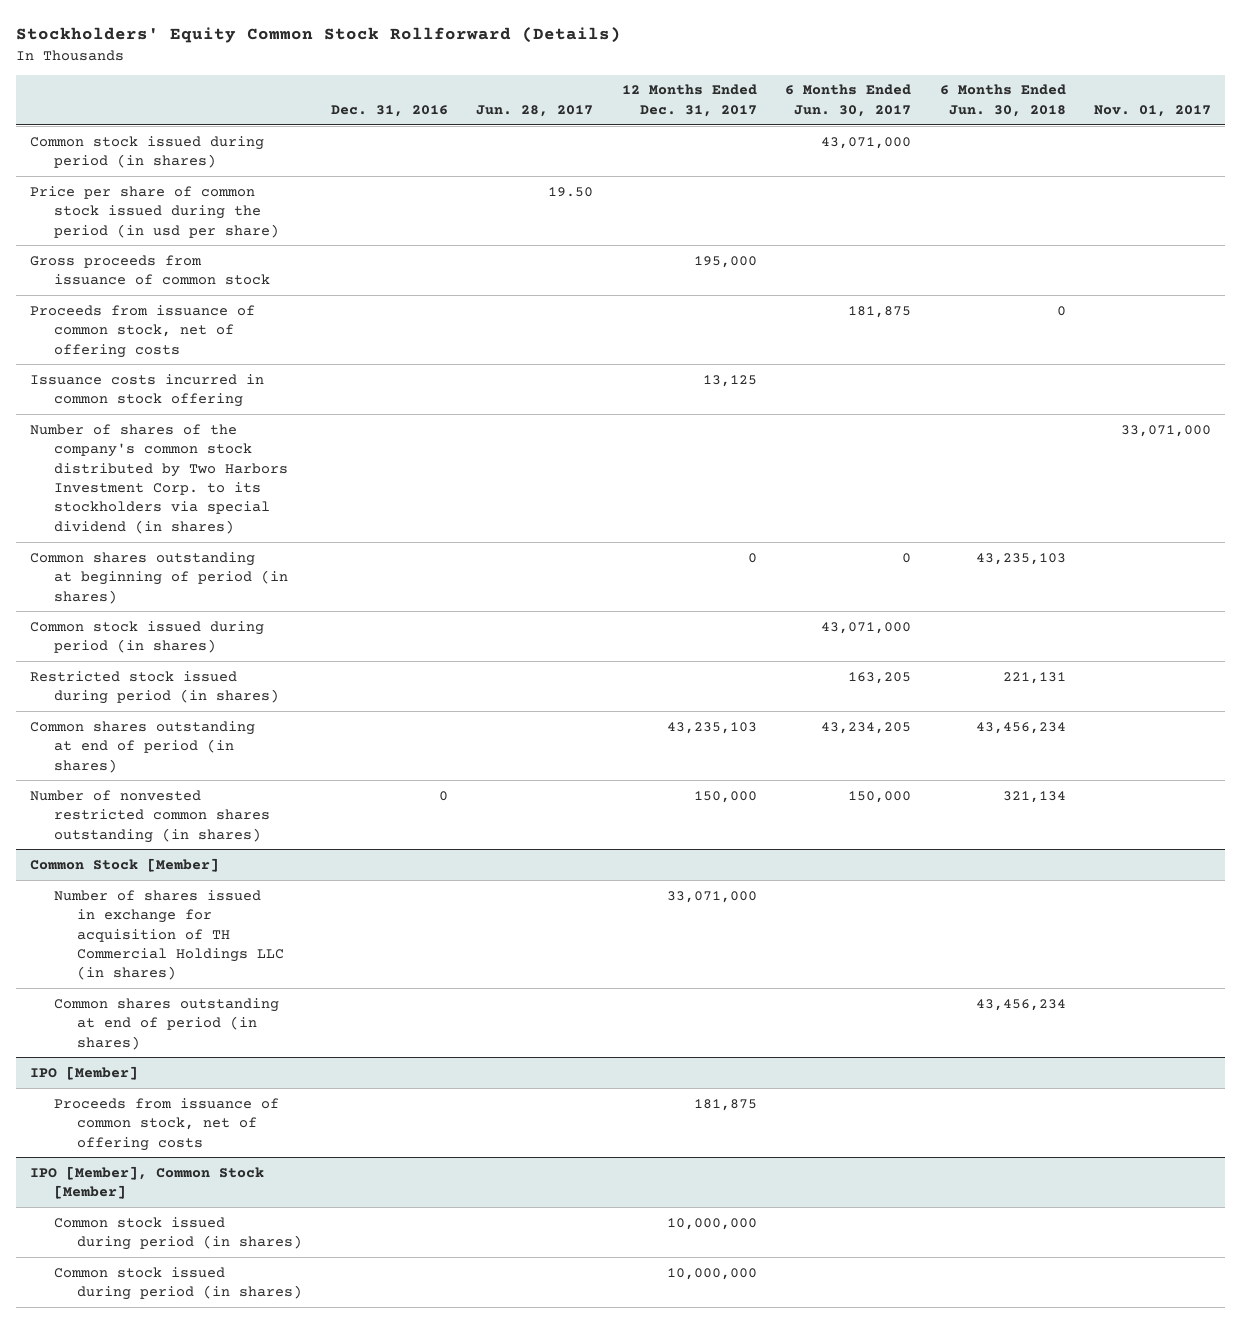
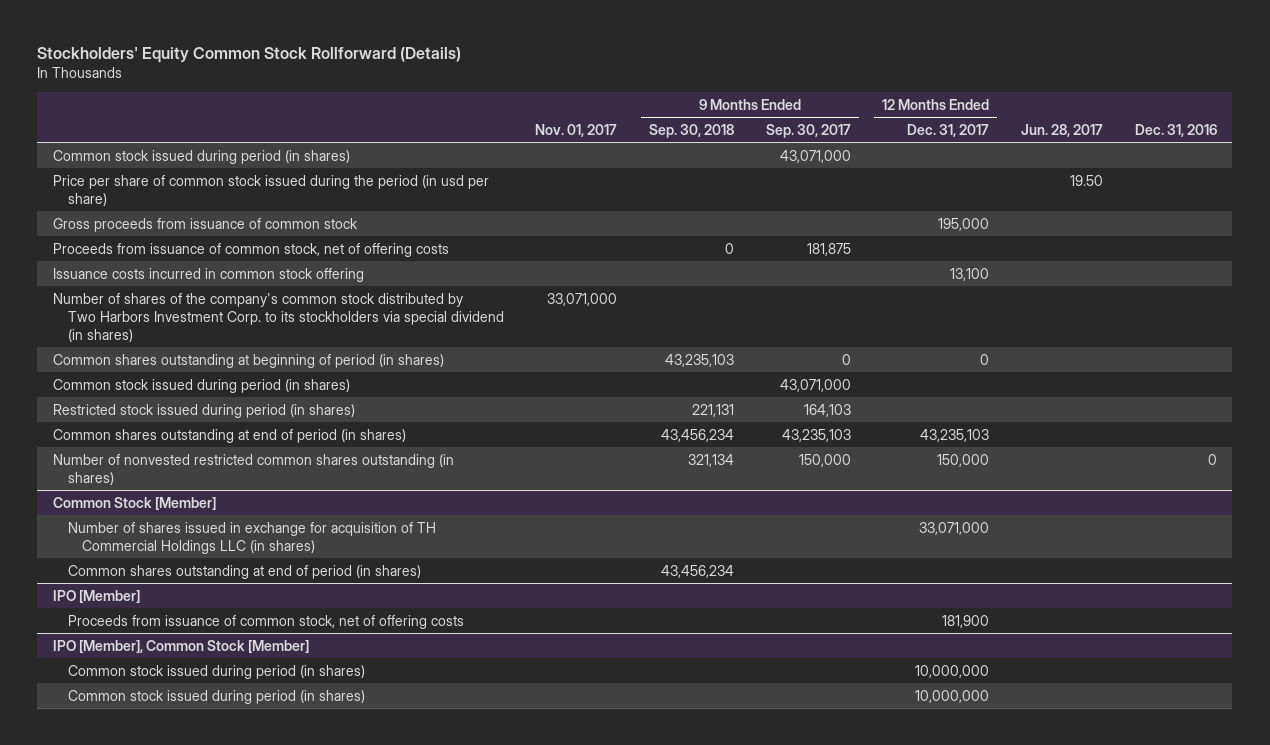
- | Dec. 31, 2016 | Jun. 28, 2017 | 12 Months Ended Dec. 31, 2017 | 6 Months Ended Jun. 30, 2017 | 6 Months Ended Jun. 30, 2018 | Nov. 01, 2017
+ | Nov. 01, 2017 | 9 Months Ended Sep. 30, 2018 | 9 Months Ended Sep. 30, 2017 | 12 Months Ended Dec. 31, 2017 | Jun. 28, 2017 | Dec. 31, 2016
- Issuance costs incurred in common stock offering | | | 13,125 | | |
+ Issuance costs incurred in common stock offering | | | | 13,100 | |
@ IPO [Member]
- Proceeds from issuance of common stock, net of offering costs | | | 181,875 | | |
+ Proceeds from issuance of common stock, net of offering costs | | | | 181,900 | |

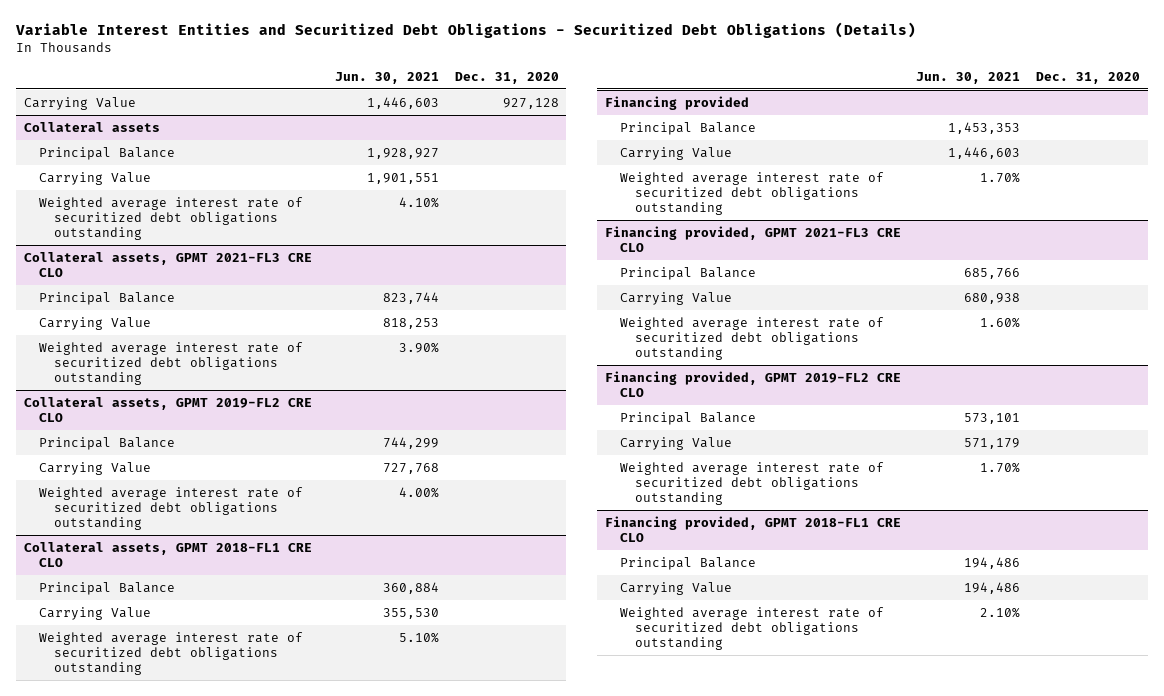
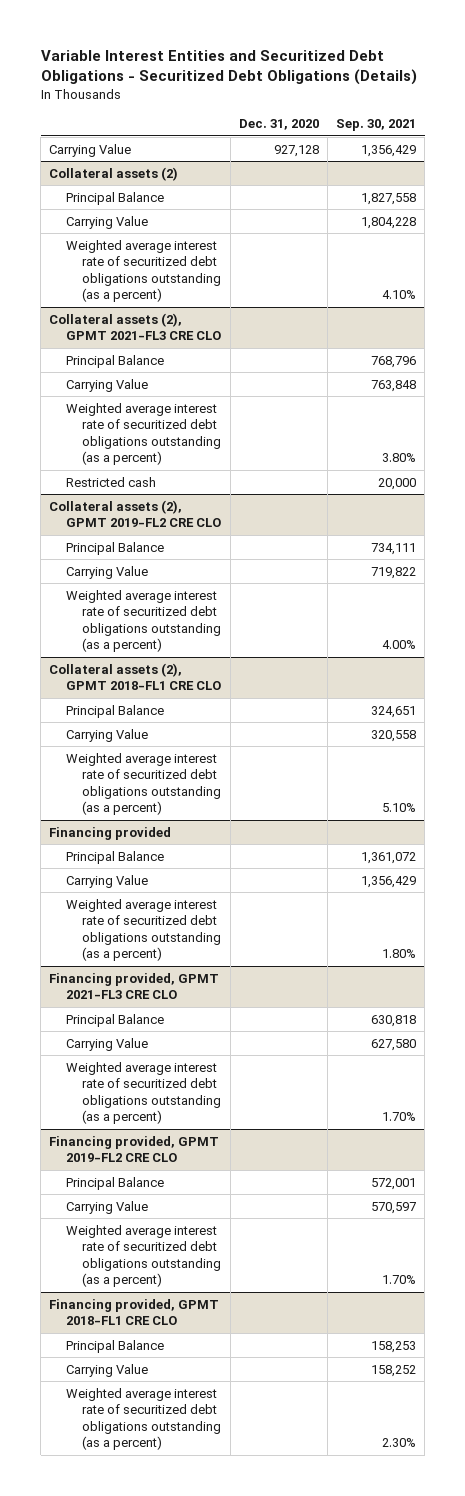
- | Jun. 30, 2021 | Dec. 31, 2020
+ | Dec. 31, 2020 | Sep. 30, 2021
- Collateral assets
+ Collateral assets (2)
- Weighted average interest rate of securitized debt obligations outstanding | 4.10% |
- Collateral assets, GPMT 2021-FL3 CRE CLO
+ Weighted average interest rate of securitized debt obligations outstanding (as a percent) | | 4.10%
+ Collateral assets (2), GPMT 2021-FL3 CRE CLO
- Weighted average interest rate of securitized debt obligations outstanding | 3.90% |
- Collateral assets, GPMT 2019-FL2 CRE CLO
+ Weighted average interest rate of securitized debt obligations outstanding (as a percent) | | 3.80%
+ Restricted cash | | 20,000
+ Collateral assets (2), GPMT 2019-FL2 CRE CLO
- Weighted average interest rate of securitized debt obligations outstanding | 4.00% |
- Collateral assets, GPMT 2018-FL1 CRE CLO
+ Weighted average interest rate of securitized debt obligations outstanding (as a percent) | | 4.00%
+ Collateral assets (2), GPMT 2018-FL1 CRE CLO
- Weighted average interest rate of securitized debt obligations outstanding | 5.10% |
+ Weighted average interest rate of securitized debt obligations outstanding (as a percent) | | 5.10%
@ Financing provided
- Weighted average interest rate of securitized debt obligations outstanding | 1.70% |
+ Weighted average interest rate of securitized debt obligations outstanding (as a percent) | | 1.80%
@ Financing provided, GPMT 2021-FL3 CRE CLO
- Weighted average interest rate of securitized debt obligations outstanding | 1.60% |
+ Weighted average interest rate of securitized debt obligations outstanding (as a percent) | | 1.70%
@ Financing provided, GPMT 2019-FL2 CRE CLO
- Weighted average interest rate of securitized debt obligations outstanding | 1.70% |
+ Weighted average interest rate of securitized debt obligations outstanding (as a percent) | | 1.70%
@ Financing provided, GPMT 2018-FL1 CRE CLO
- Weighted average interest rate of securitized debt obligations outstanding | 2.10% |
+ Weighted average interest rate of securitized debt obligations outstanding (as a percent) | | 2.30%

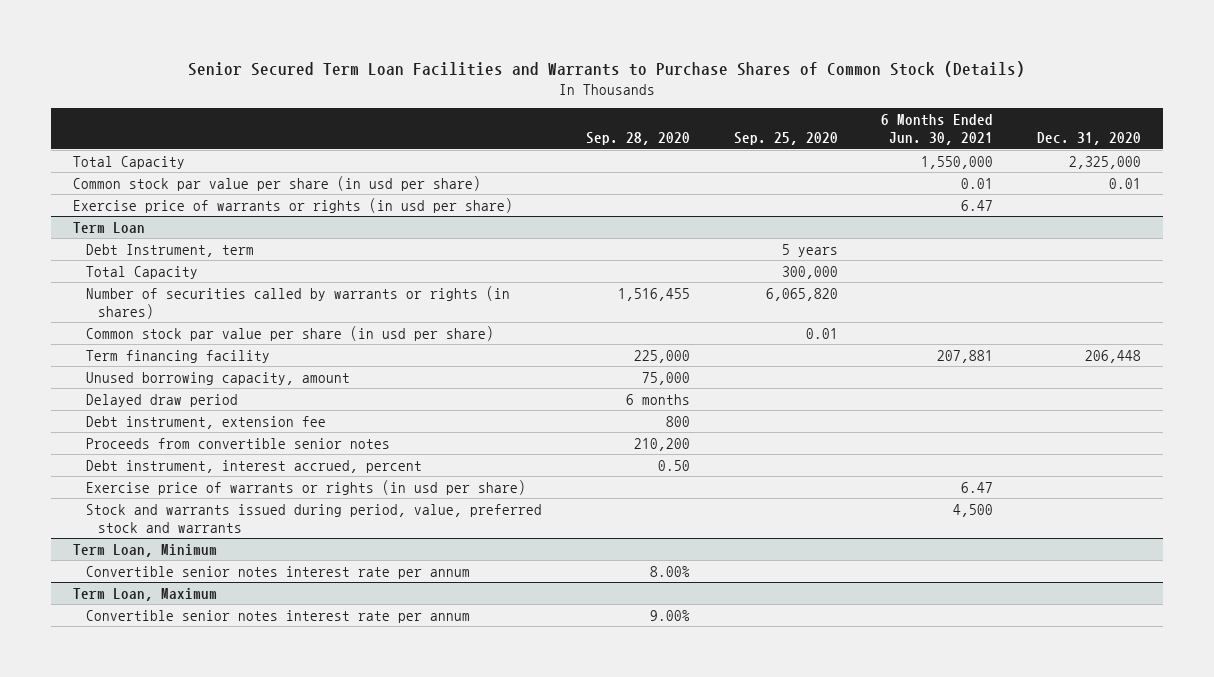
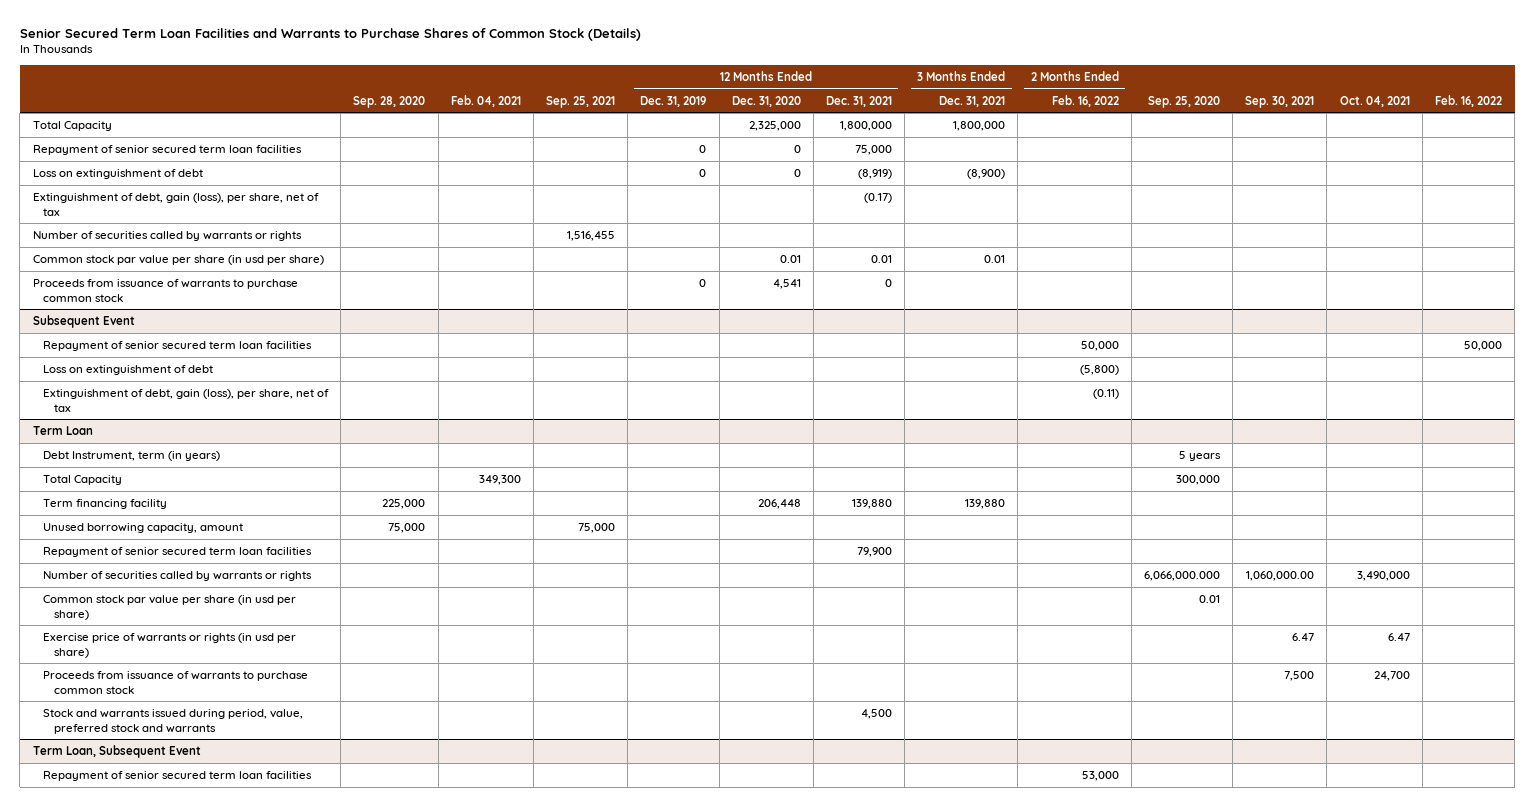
- | Sep. 28, 2020 | Sep. 25, 2020 | 6 Months Ended Jun. 30, 2021 | Dec. 31, 2020
+ | Sep. 28, 2020 | Feb. 04, 2021 | Sep. 25, 2021 | 12 Months Ended Dec. 31, 2019 | 12 Months Ended Dec. 31, 2020 | 12 Months Ended Dec. 31, 2021 | 3 Months Ended Dec. 31, 2021 | 2 Months Ended Feb. 16, 2022 | Sep. 25, 2020 | Sep. 30, 2021 | Oct. 04, 2021 | Feb. 16, 2022
+ Repayment of senior secured term loan facilities | | | | 0 | 0 | 75,000 | | | | | |
+ Loss on extinguishment of debt | | | | 0 | 0 | (8,919) | (8,900) | | | | |
+ Extinguishment of debt, gain (loss), per share, net of tax | | | | | | (0.17) | | | | | |
+ Number of securities called by warrants or rights | | | 1,516,455 | | | | | | | | |
- Exercise price of warrants or rights (in usd per share) | | | 6.47 |
+ Proceeds from issuance of warrants to purchase common stock | | | | 0 | 4,541 | 0 | | | | | |
+ Subsequent Event
+ Repayment of senior secured term loan facilities | | | | | | | | 50,000 | | | | 50,000
+ Loss on extinguishment of debt | | | | | | | | (5,800) | | | |
+ Extinguishment of debt, gain (loss), per share, net of tax | | | | | | | | (0.11) | | | |
@ Term Loan
- Debt Instrument, term | | 5 years | |
+ Debt Instrument, term (in years) | | | | | | | | | 5 years | | |
- Number of securities called by warrants or rights (in shares) | 1,516,455 | 6,065,820 | |
- Delayed draw period | 6 months | | |
- Debt instrument, extension fee | 800 | | |
- Proceeds from convertible senior notes | 210,200 | | |
- Debt instrument, interest accrued, percent | 0.50 | | |
+ Repayment of senior secured term loan facilities | | | | | | 79,900 | | | | | |
+ Number of securities called by warrants or rights | | | | | | | | | 6,066,000.000 | 1,060,000.00 | 3,490,000 |
moved down: Common stock par value per share (in usd per share) | | | | | | | | | 0.01 | | |
+ Proceeds from issuance of warrants to purchase common stock | | | | | | | | | | 7,500 | 24,700 |
- Term Loan, Minimum
- Convertible senior notes interest rate per annum | 8.00% | | |
- Term Loan, Maximum
- Convertible senior notes interest rate per annum | 9.00% | | |
+ Term Loan, Subsequent Event
+ Repayment of senior secured term loan facilities | | | | | | | | 53,000 | | | |

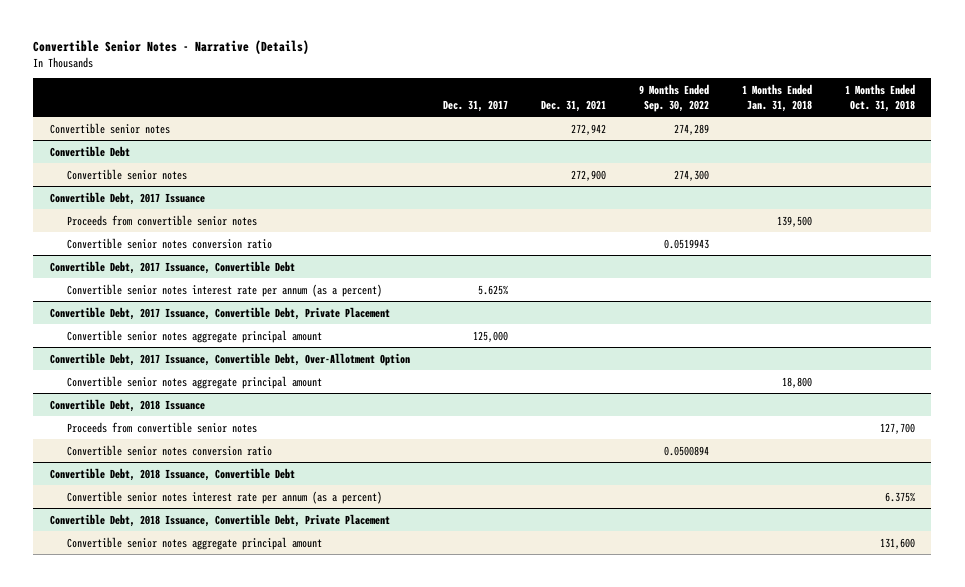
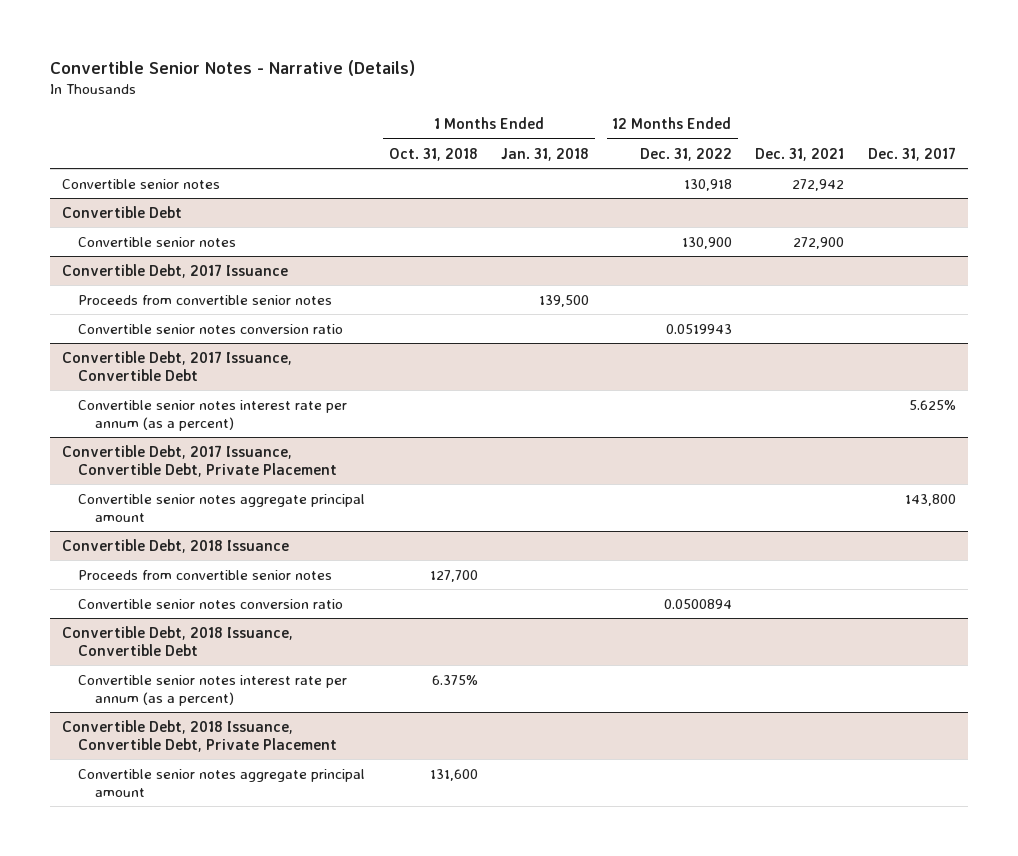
- | Dec. 31, 2017 | Dec. 31, 2021 | 9 Months Ended Sep. 30, 2022 | 1 Months Ended Jan. 31, 2018 | 1 Months Ended Oct. 31, 2018
+ | 1 Months Ended Oct. 31, 2018 | 1 Months Ended Jan. 31, 2018 | 12 Months Ended Dec. 31, 2022 | Dec. 31, 2021 | Dec. 31, 2017
@ Convertible Debt, 2017 Issuance, Convertible Debt, Private Placement
- Convertible senior notes aggregate principal amount | 125,000 | | | |
- Convertible Debt, 2017 Issuance, Convertible Debt, Over-Allotment Option
- Convertible senior notes aggregate principal amount | | | | 18,800 |
@ Convertible Debt, 2017 Issuance, Convertible Debt, Private Placement
+ Convertible senior notes aggregate principal amount | | | | | 143,800

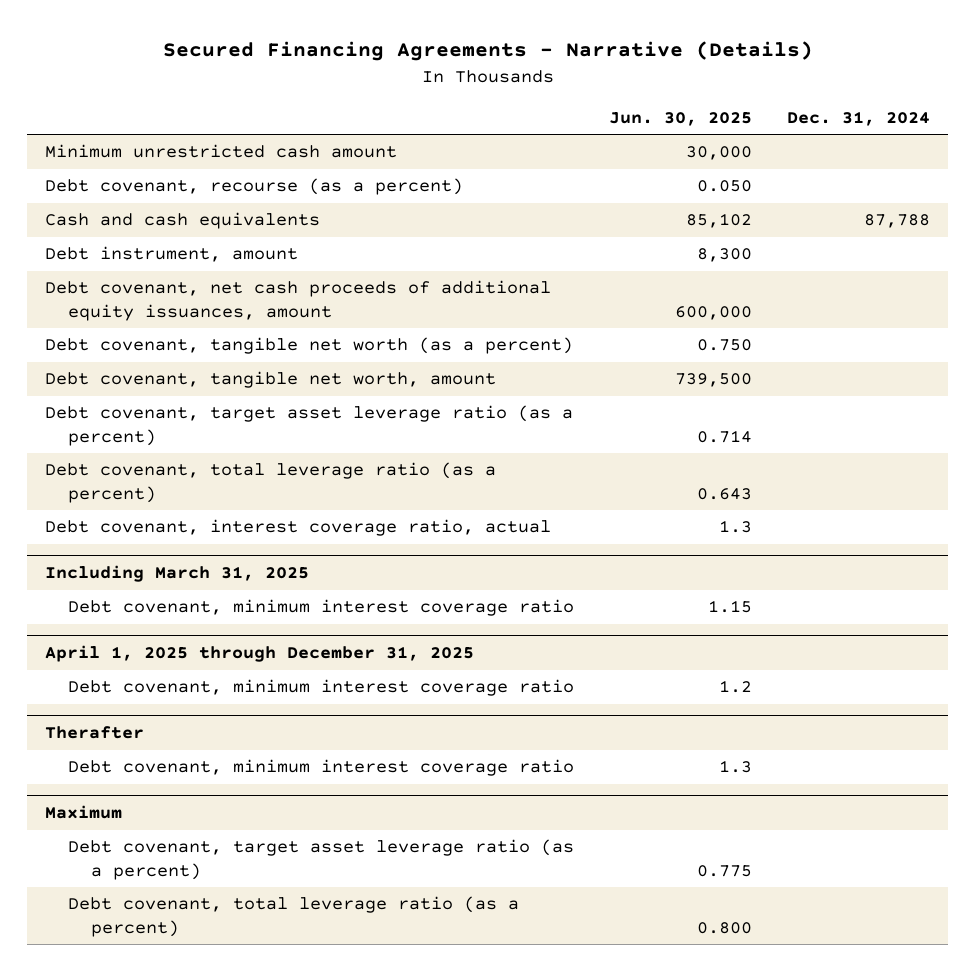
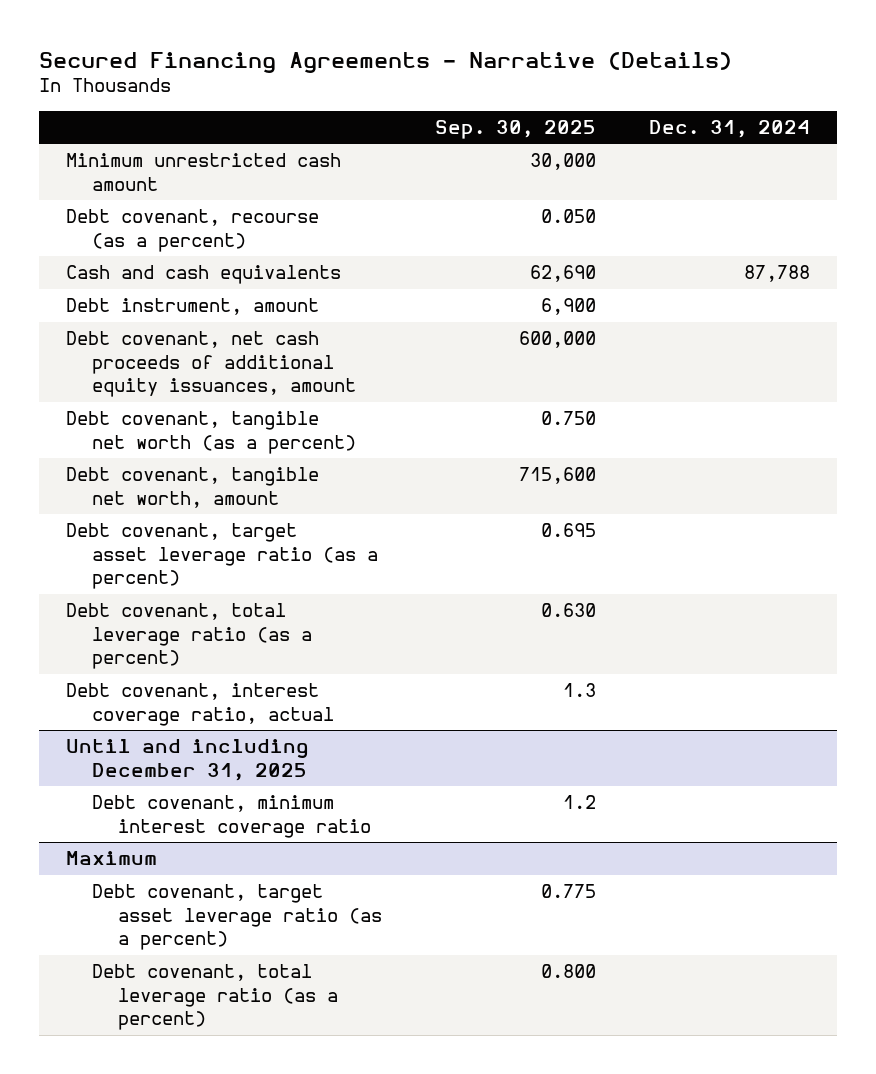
- | Jun. 30, 2025 | Dec. 31, 2024
+ | Sep. 30, 2025 | Dec. 31, 2024
- Including March 31, 2025
- Debt covenant, minimum interest coverage ratio | 1.15 |
- April 1, 2025 through December 31, 2025
+ Until and including December 31, 2025
- Therafter
- Debt covenant, minimum interest coverage ratio | 1.3 |

